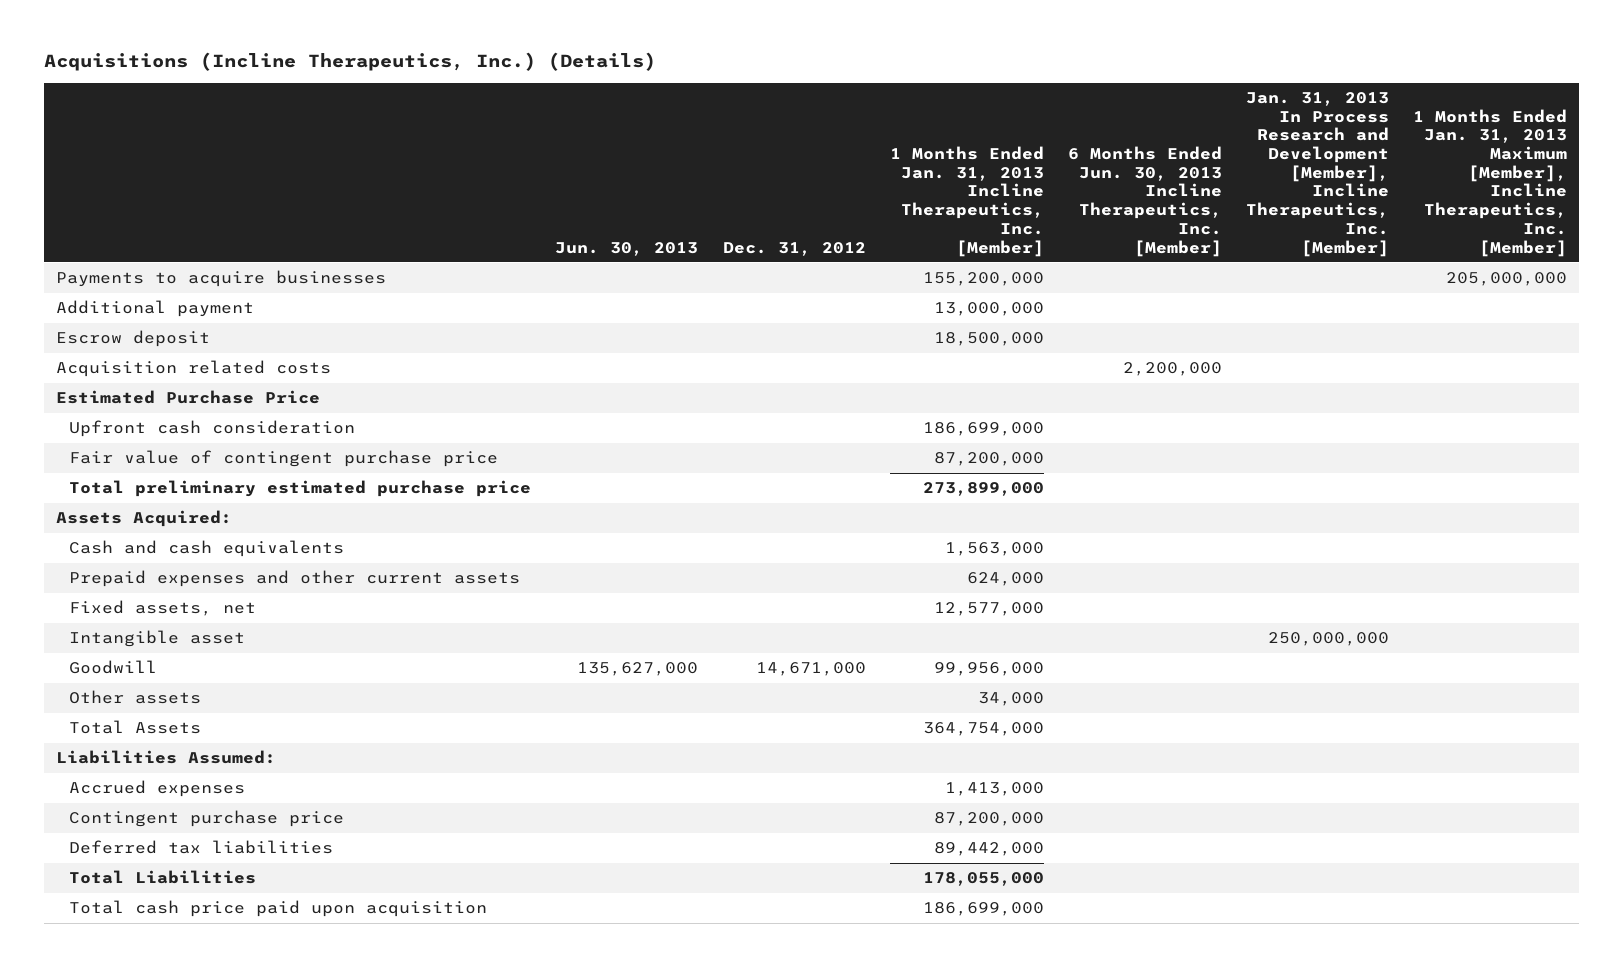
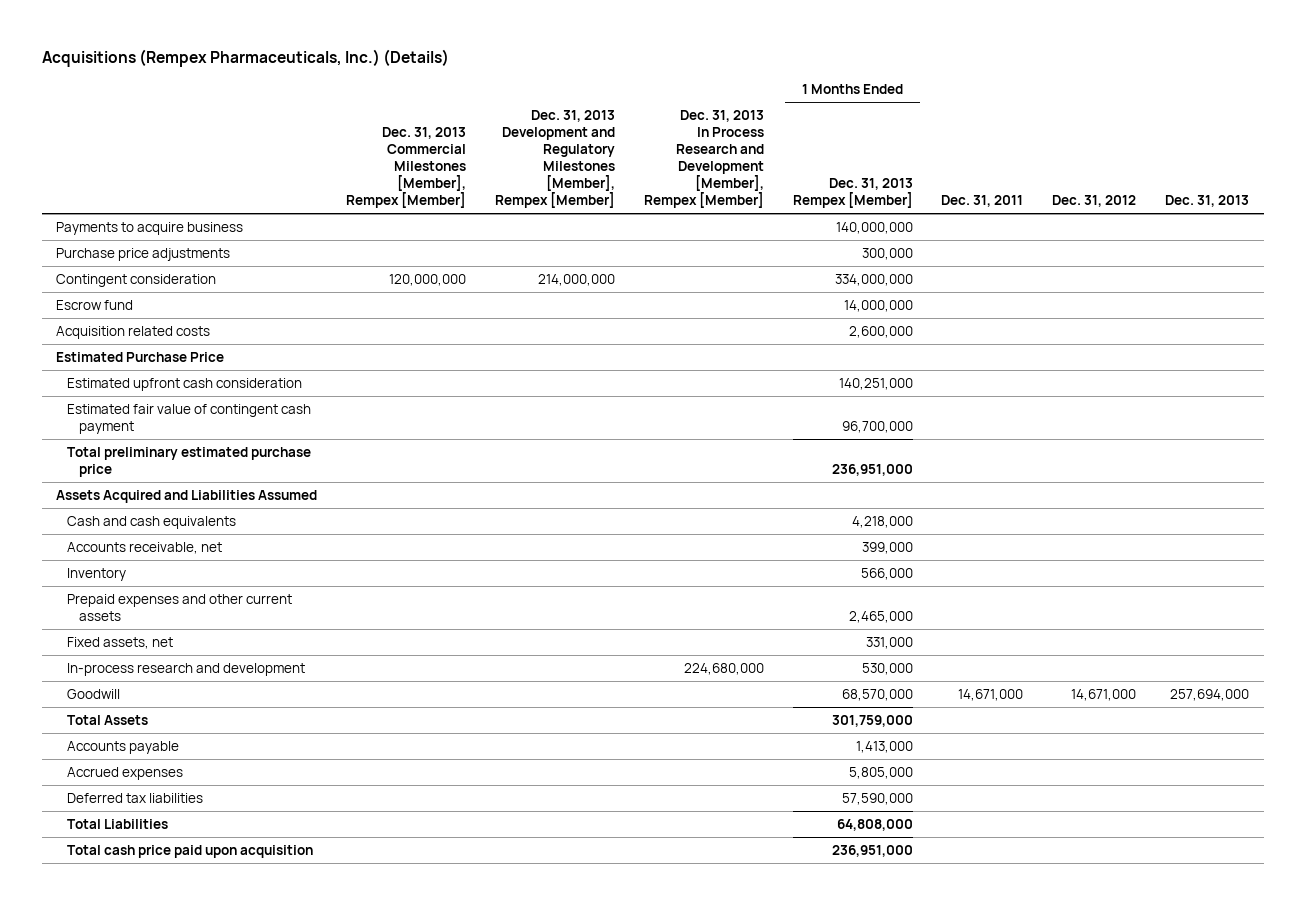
- Acquisitions (Incline Therapeutics, Inc.) (Details)
+ Acquisitions (Rempex Pharmaceuticals, Inc.) (Details)
- | Jun. 30, 2013 | Dec. 31, 2012 | 1 Months Ended Jan. 31, 2013 Incline Therapeutics, Inc. [Member] | 6 Months Ended Jun. 30, 2013 Incline Therapeutics, Inc. [Member] | Jan. 31, 2013 In Process Research and Development [Member], Incline Therapeutics, Inc. [Member] | 1 Months Ended Jan. 31, 2013 Maximum [Member], Incline Therapeutics, Inc. [Member]
+ | Dec. 31, 2013 Commercial Milestones [Member], Rempex [Member] | Dec. 31, 2013 Development and Regulatory Milestones [Member], Rempex [Member] | Dec. 31, 2013 In Process Research and Development [Member], Rempex [Member] | 1 Months Ended Dec. 31, 2013 Rempex [Member] | Dec. 31, 2011 | Dec. 31, 2012 | Dec. 31, 2013
- Payments to acquire businesses | | | 155,200,000 | | | 205,000,000
- Additional payment | | | 13,000,000 | | |
- Escrow deposit | | | 18,500,000 | | |
+ Payments to acquire business | | | | 140,000,000 | | |
+ Purchase price adjustments | | | | 300,000 | | |
+ Contingent consideration | 120,000,000 | 214,000,000 | | 334,000,000 | | |
+ Escrow fund | | | | 14,000,000 | | |
- Upfront cash consideration | | | 186,699,000 | | |
- Fair value of contingent purchase price | | | 87,200,000 | | |
+ Estimated upfront cash consideration | | | | 140,251,000 | | |
+ Estimated fair value of contingent cash payment | | | | 96,700,000 | | |
- Assets Acquired:
+ Assets Acquired and Liabilities Assumed
+ Accounts receivable, net | | | | 399,000 | | |
+ Inventory | | | | 566,000 | | |
- Intangible asset | | | | | 250,000,000 |
+ In-process research and development | | | 224,680,000 | 530,000 | | |
- Other assets | | | 34,000 | | |
- Liabilities Assumed:
+ Accounts payable | | | | 1,413,000 | | |
- Contingent purchase price | | | 87,200,000 | | |

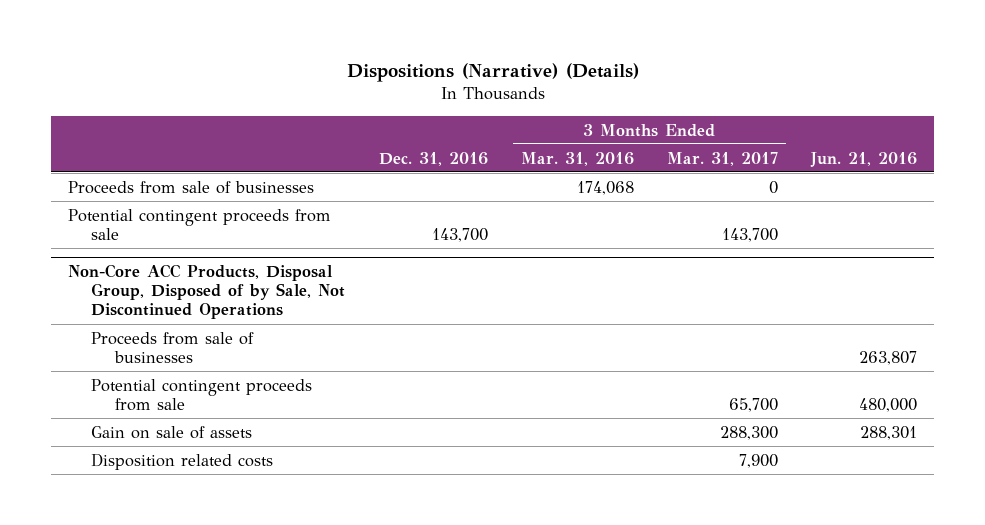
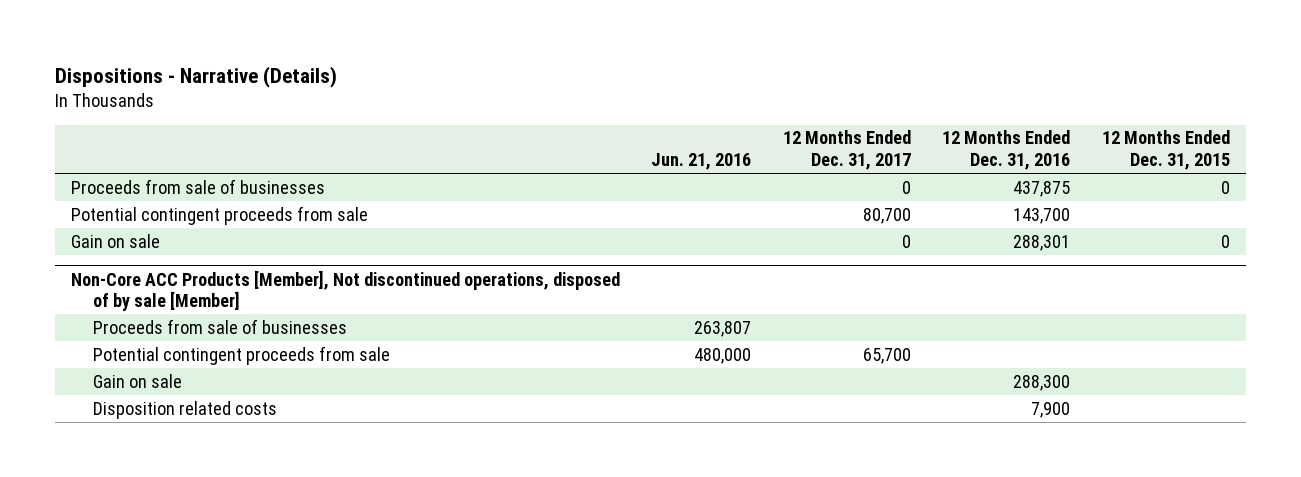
- Dispositions (Narrative) (Details)
+ Dispositions - Narrative (Details)
- | Dec. 31, 2016 | 3 Months Ended Mar. 31, 2016 | 3 Months Ended Mar. 31, 2017 | Jun. 21, 2016
+ | Jun. 21, 2016 | 12 Months Ended Dec. 31, 2017 | 12 Months Ended Dec. 31, 2016 | 12 Months Ended Dec. 31, 2015
- Non-Core ACC Products, Disposal Group, Disposed of by Sale, Not Discontinued Operations
+ Gain on sale | | 0 | 288,301 | 0
+ Non-Core ACC Products [Member], Not discontinued operations, disposed of by sale [Member]
- Gain on sale of assets | | | 288,300 | 288,301
+ Gain on sale | | | 288,300 |

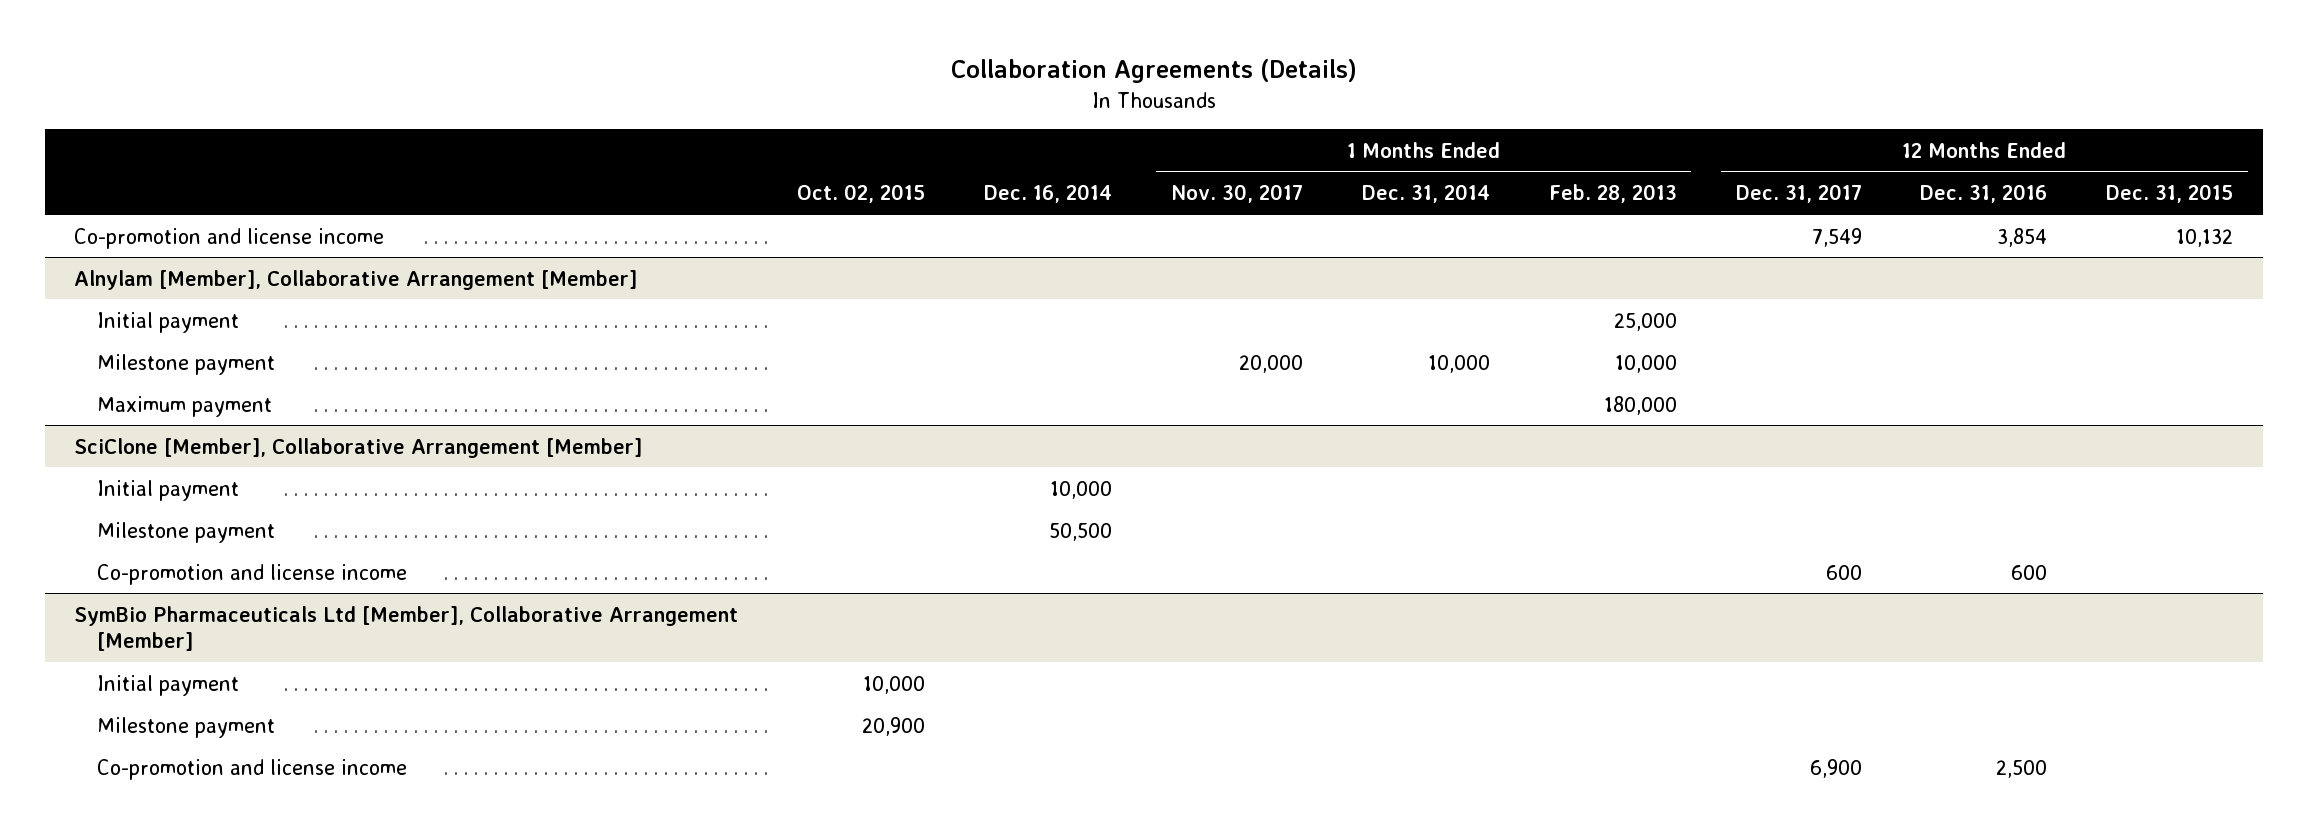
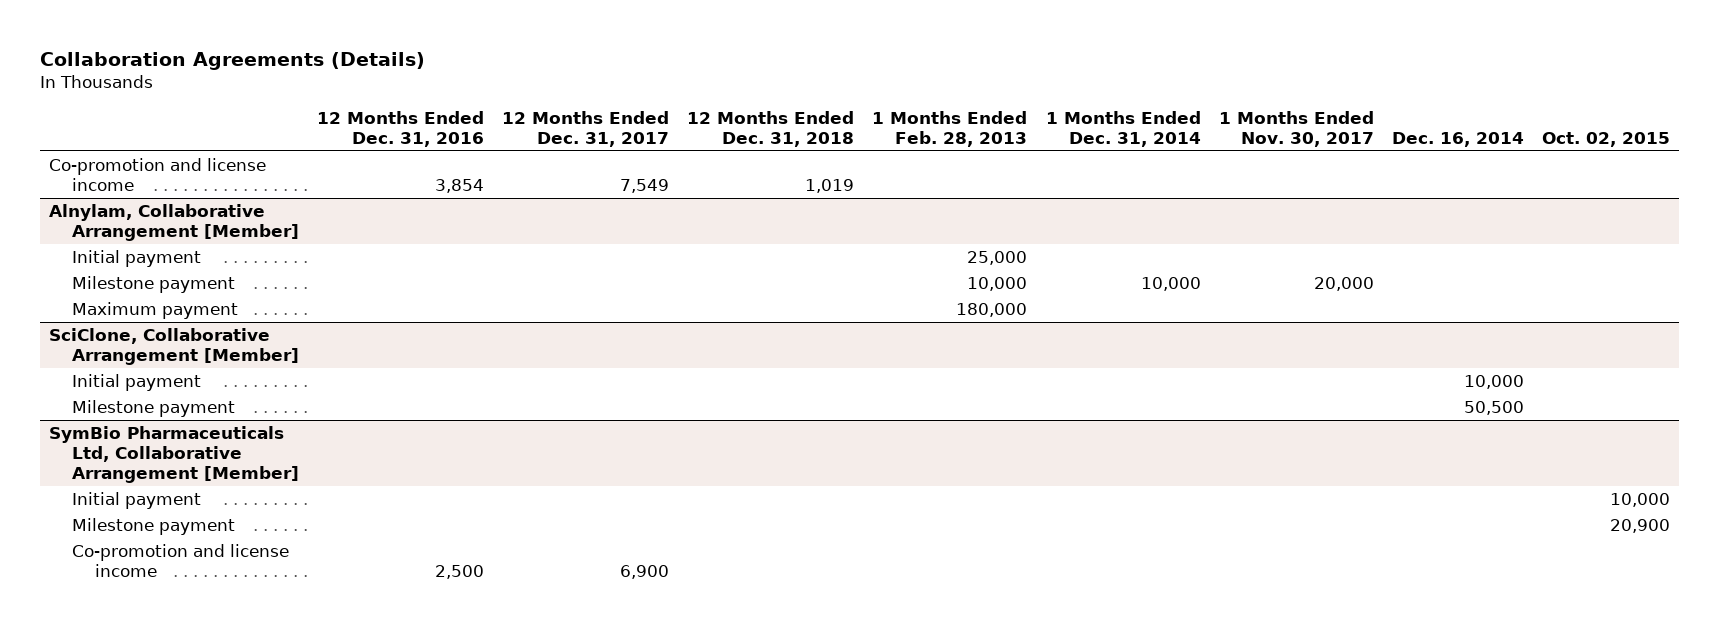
- | Oct. 02, 2015 | Dec. 16, 2014 | 1 Months Ended Nov. 30, 2017 | 1 Months Ended Dec. 31, 2014 | 1 Months Ended Feb. 28, 2013 | 12 Months Ended Dec. 31, 2017 | 12 Months Ended Dec. 31, 2016 | 12 Months Ended Dec. 31, 2015
+ | 12 Months Ended Dec. 31, 2016 | 12 Months Ended Dec. 31, 2017 | 12 Months Ended Dec. 31, 2018 | 1 Months Ended Feb. 28, 2013 | 1 Months Ended Dec. 31, 2014 | 1 Months Ended Nov. 30, 2017 | Dec. 16, 2014 | Oct. 02, 2015
- Alnylam [Member], Collaborative Arrangement [Member]
+ Alnylam, Collaborative Arrangement [Member]
- SciClone [Member], Collaborative Arrangement [Member]
+ SciClone, Collaborative Arrangement [Member]
- Co-promotion and license income | | | | | | 600 | 600 |
- SymBio Pharmaceuticals Ltd [Member], Collaborative Arrangement [Member]
+ SymBio Pharmaceuticals Ltd, Collaborative Arrangement [Member]

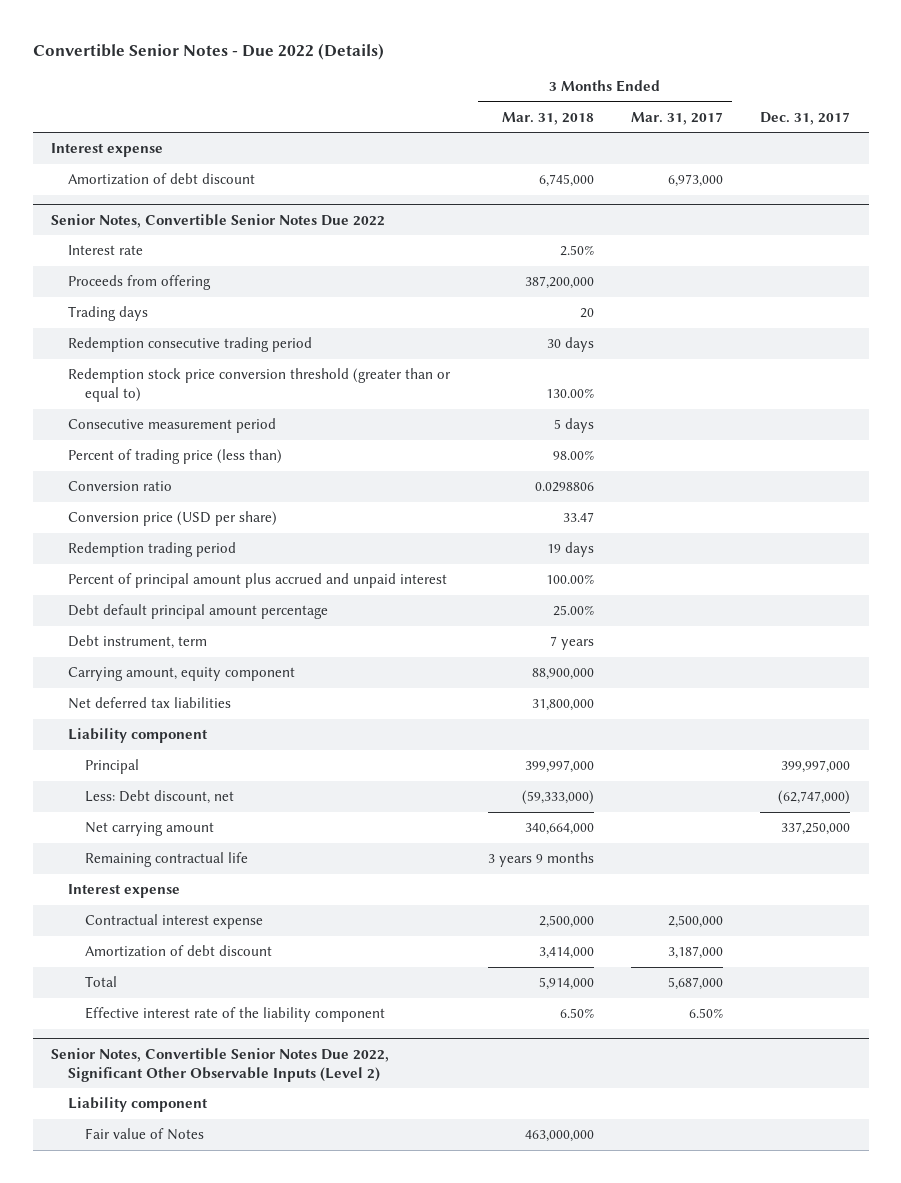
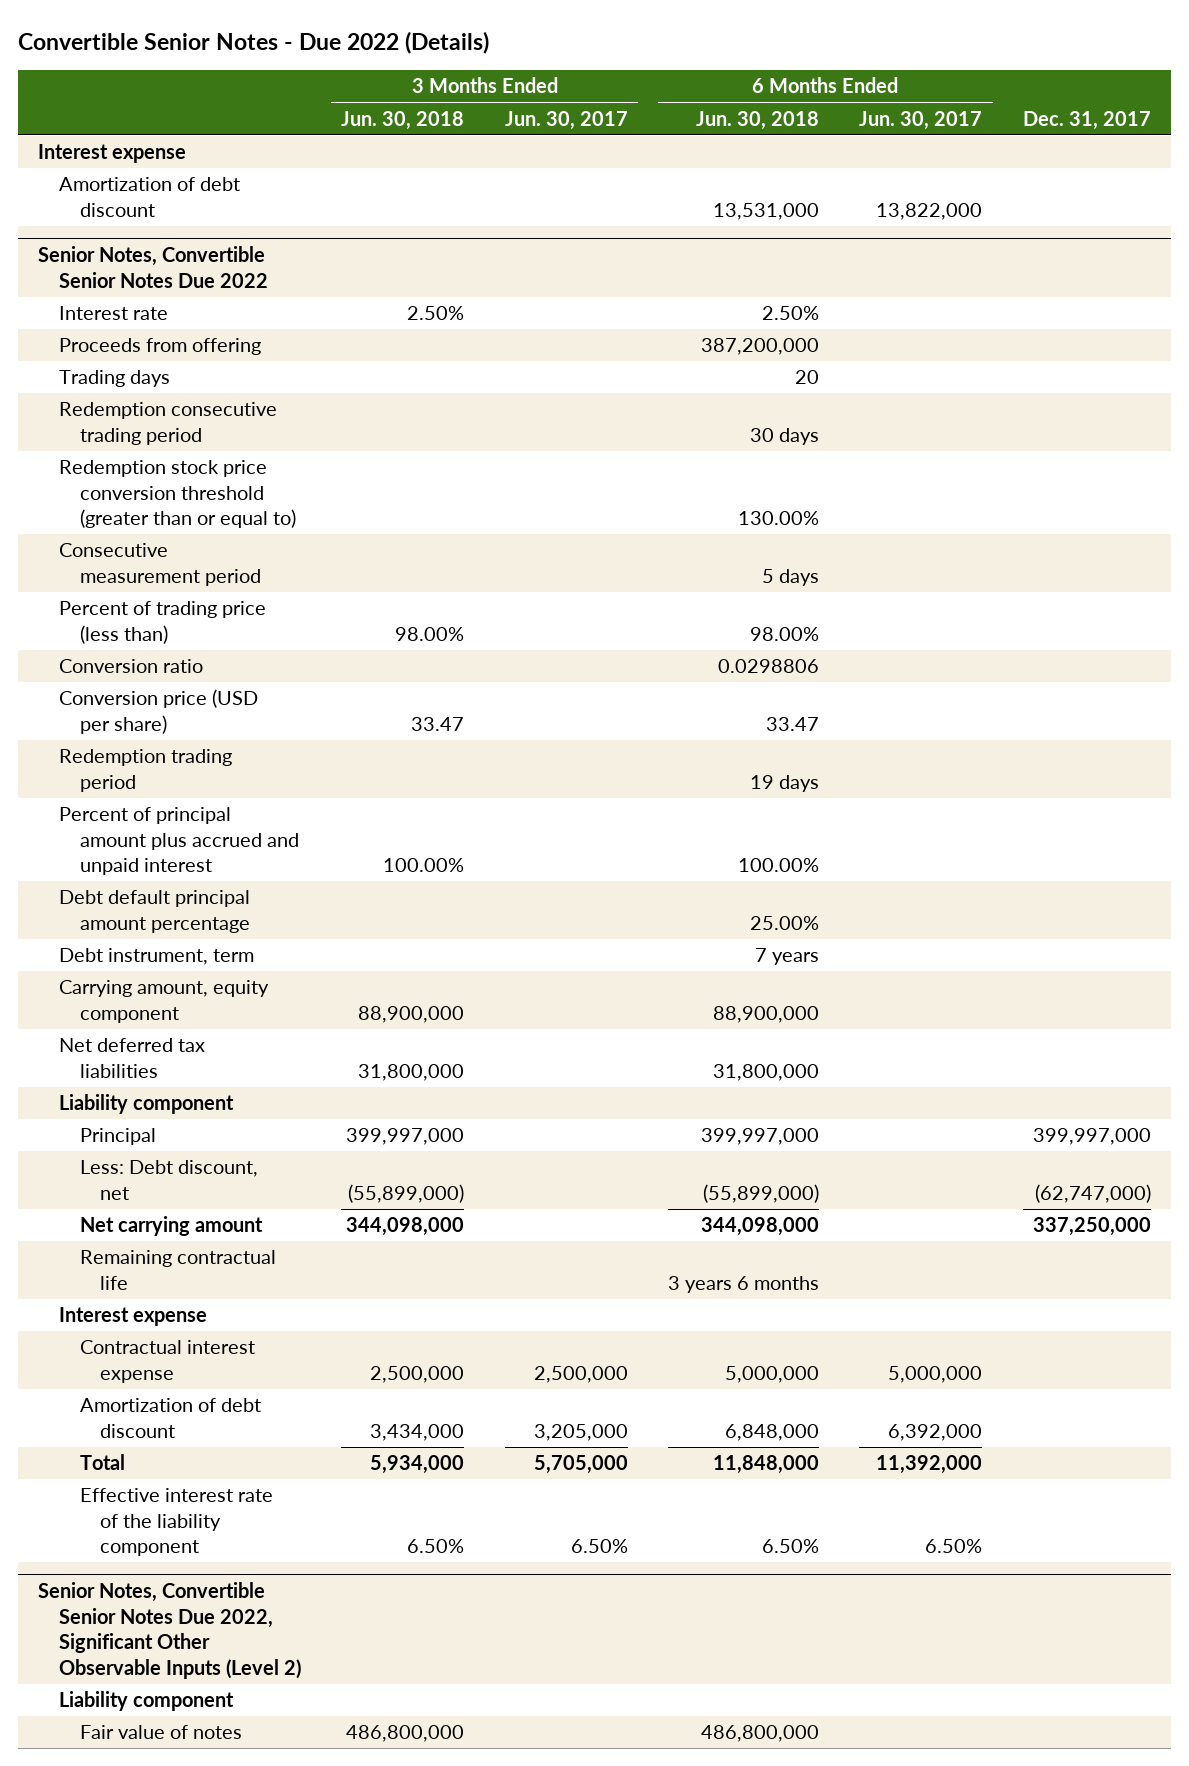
- | 3 Months Ended Mar. 31, 2018 | 3 Months Ended Mar. 31, 2017 | Dec. 31, 2017
+ | 3 Months Ended Jun. 30, 2018 | 3 Months Ended Jun. 30, 2017 | 6 Months Ended Jun. 30, 2018 | 6 Months Ended Jun. 30, 2017 | Dec. 31, 2017
@ Senior Notes, Convertible Senior Notes Due 2022, Significant Other Observable Inputs (Level 2)
- Fair value of Notes | 463,000,000 | |
+ Fair value of notes | 486,800,000 | | 486,800,000 | |

